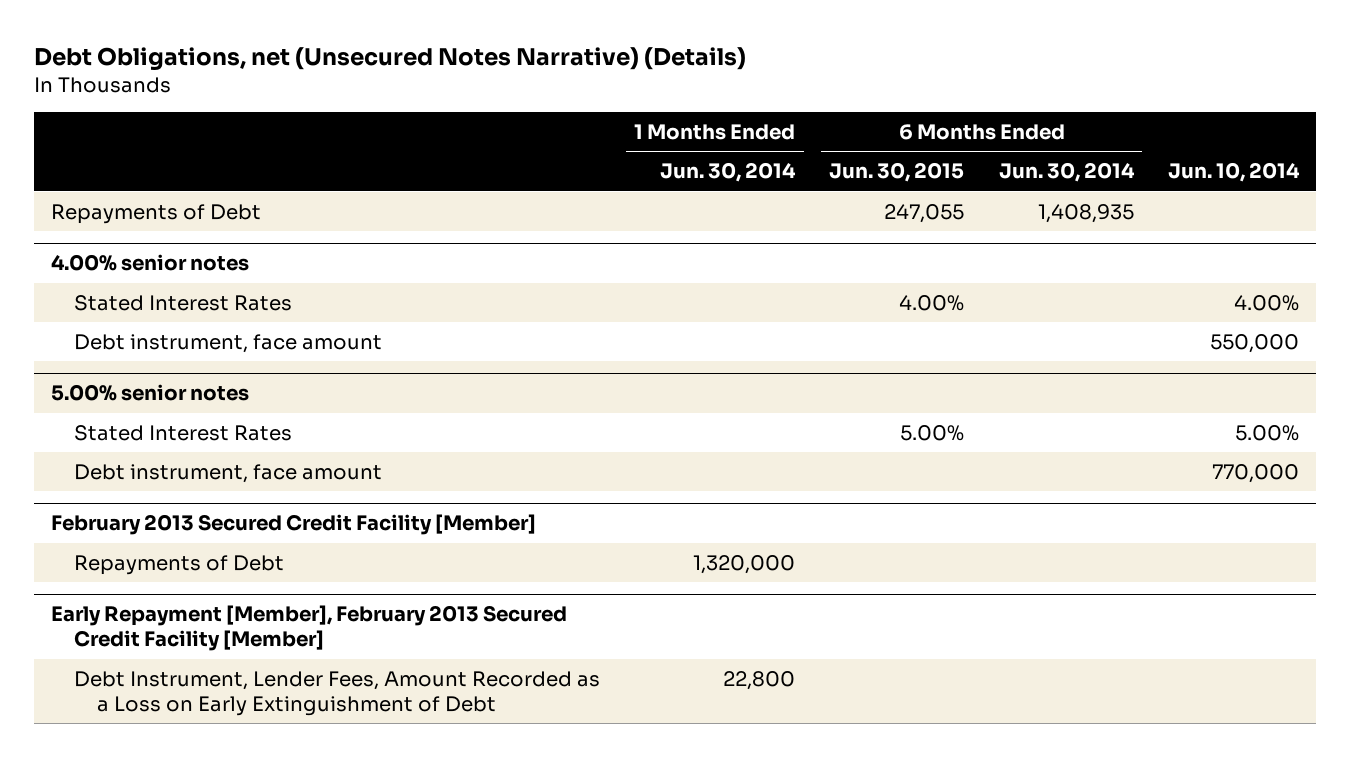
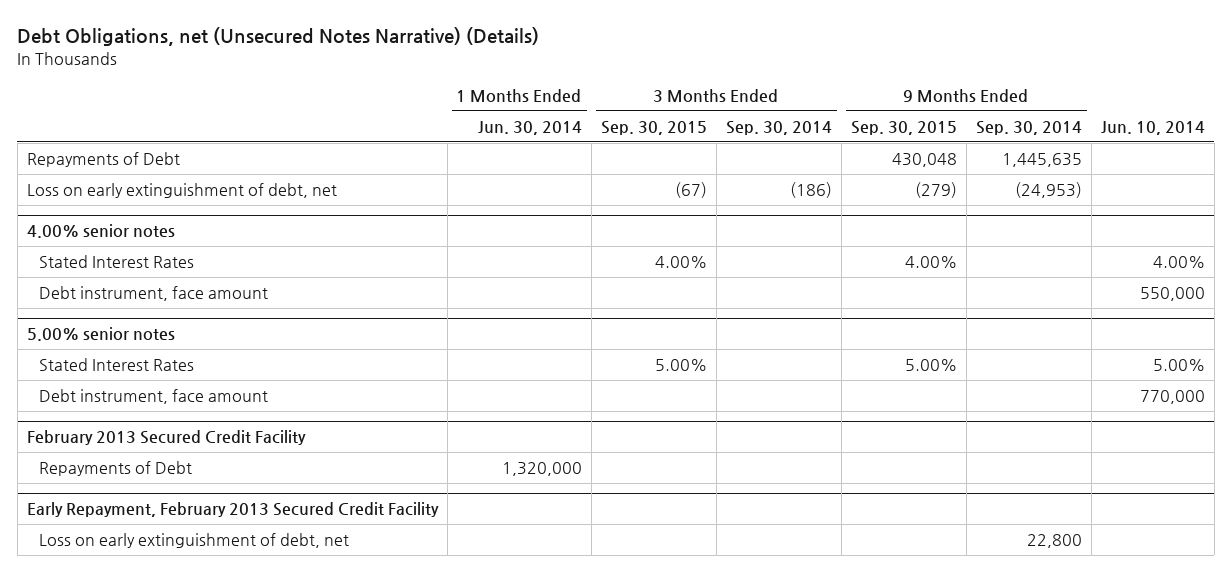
- | 1 Months Ended Jun. 30, 2014 | 6 Months Ended Jun. 30, 2015 | 6 Months Ended Jun. 30, 2014 | Jun. 10, 2014
+ | 1 Months Ended Jun. 30, 2014 | 3 Months Ended Sep. 30, 2015 | 3 Months Ended Sep. 30, 2014 | 9 Months Ended Sep. 30, 2015 | 9 Months Ended Sep. 30, 2014 | Jun. 10, 2014
+ Loss on early extinguishment of debt, net | | (67) | (186) | (279) | (24,953) |
- February 2013 Secured Credit Facility [Member]
+ February 2013 Secured Credit Facility
- Early Repayment [Member], February 2013 Secured Credit Facility [Member]
- Debt Instrument, Lender Fees, Amount Recorded as a Loss on Early Extinguishment of Debt | 22,800 | | |
+ Early Repayment, February 2013 Secured Credit Facility
+ Loss on early extinguishment of debt, net | | | | | 22,800 |

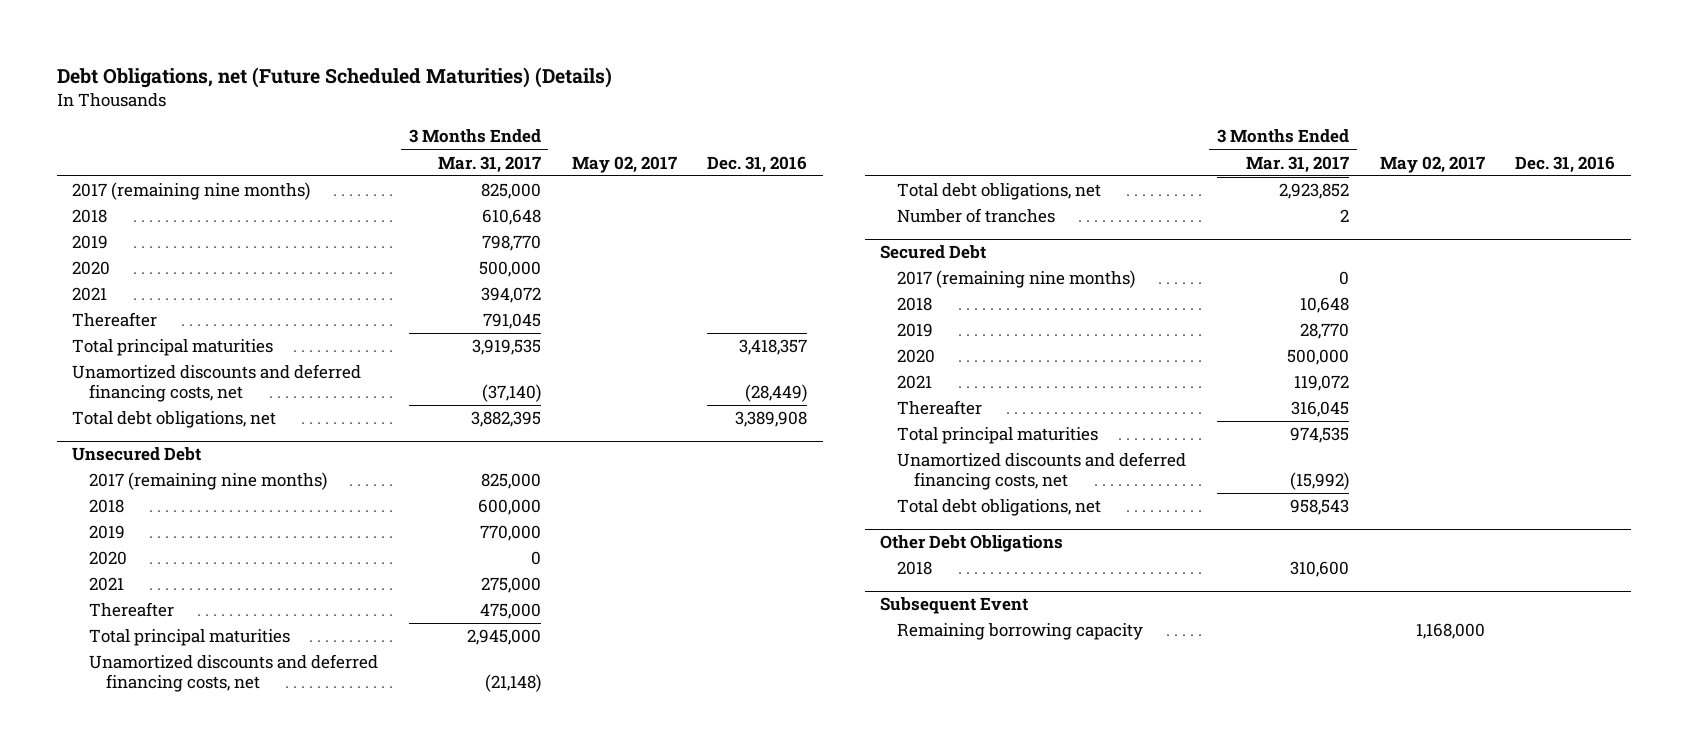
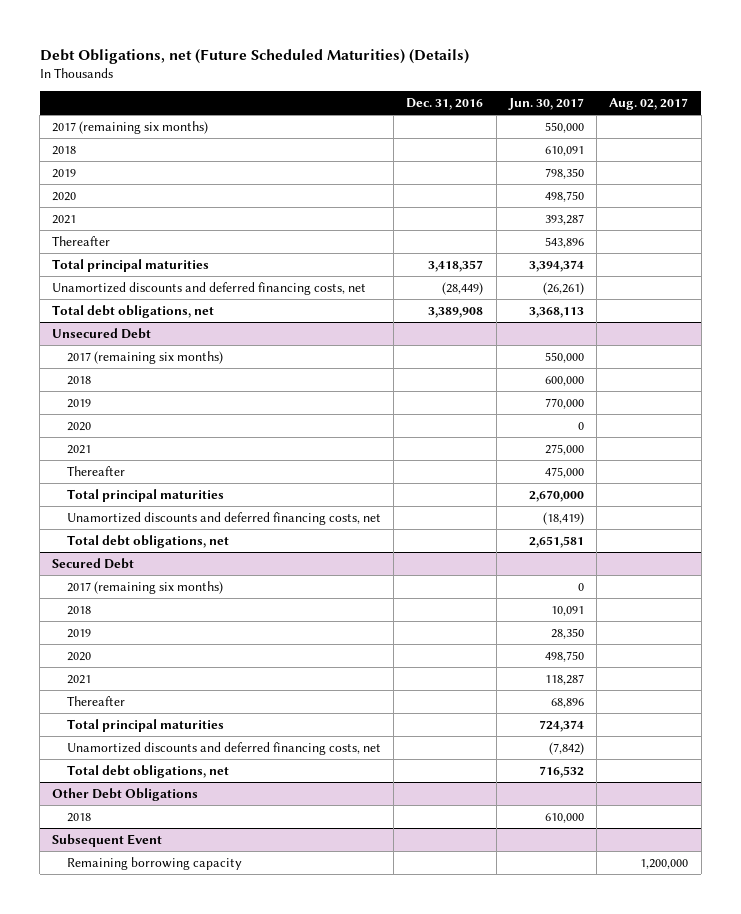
- | 3 Months Ended Mar. 31, 2017 | May 02, 2017 | Dec. 31, 2016
+ | Dec. 31, 2016 | Jun. 30, 2017 | Aug. 02, 2017
- 2017 (remaining nine months) | 825,000 | |
+ 2017 (remaining six months) | | 550,000 |
@ Unsecured Debt
- 2017 (remaining nine months) | 825,000 | |
+ 2017 (remaining six months) | | 550,000 |
- Number of tranches | 2 | |
@ Secured Debt
- 2017 (remaining nine months) | 0 | |
+ 2017 (remaining six months) | | 0 |

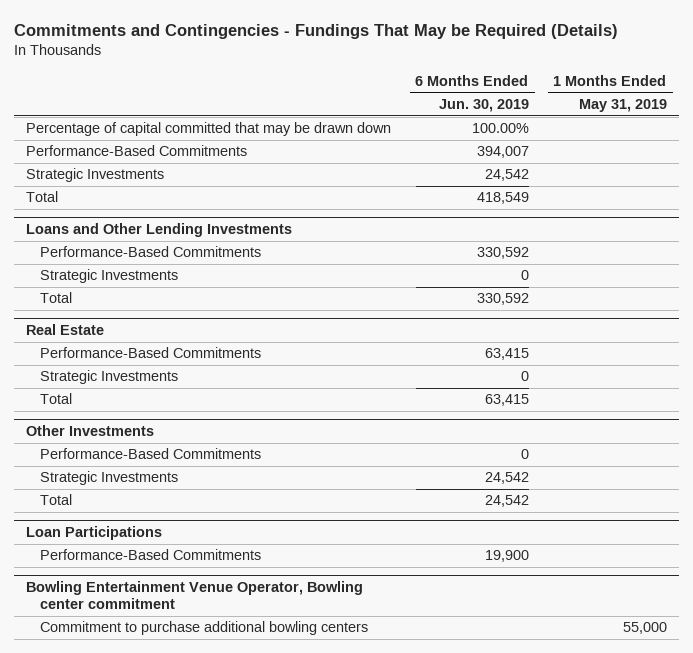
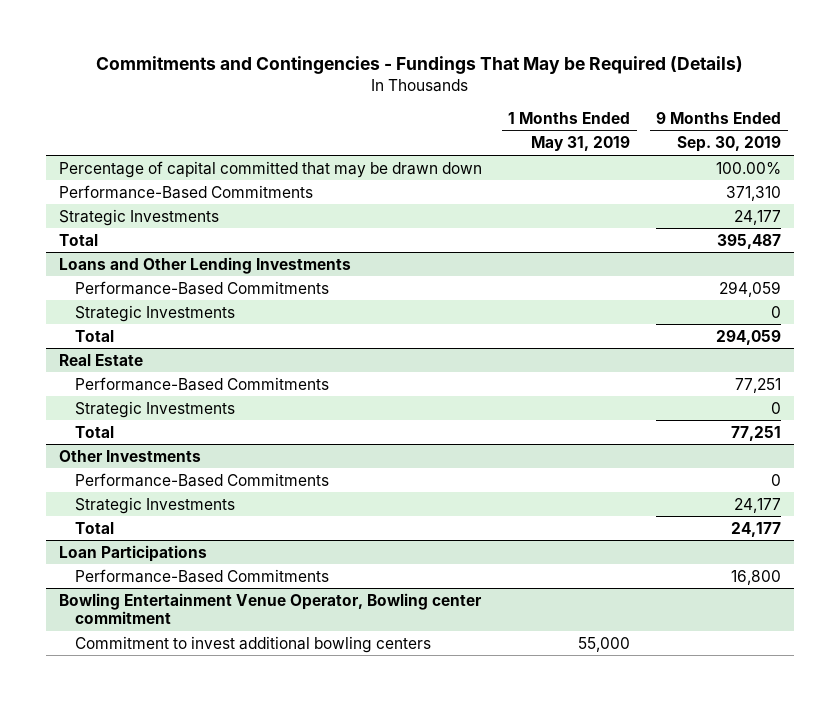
- | 6 Months Ended Jun. 30, 2019 | 1 Months Ended May 31, 2019
+ | 1 Months Ended May 31, 2019 | 9 Months Ended Sep. 30, 2019
@ Bowling Entertainment Venue Operator, Bowling center commitment
- Commitment to purchase additional bowling centers | | 55,000
+ Commitment to invest additional bowling centers | 55,000 |

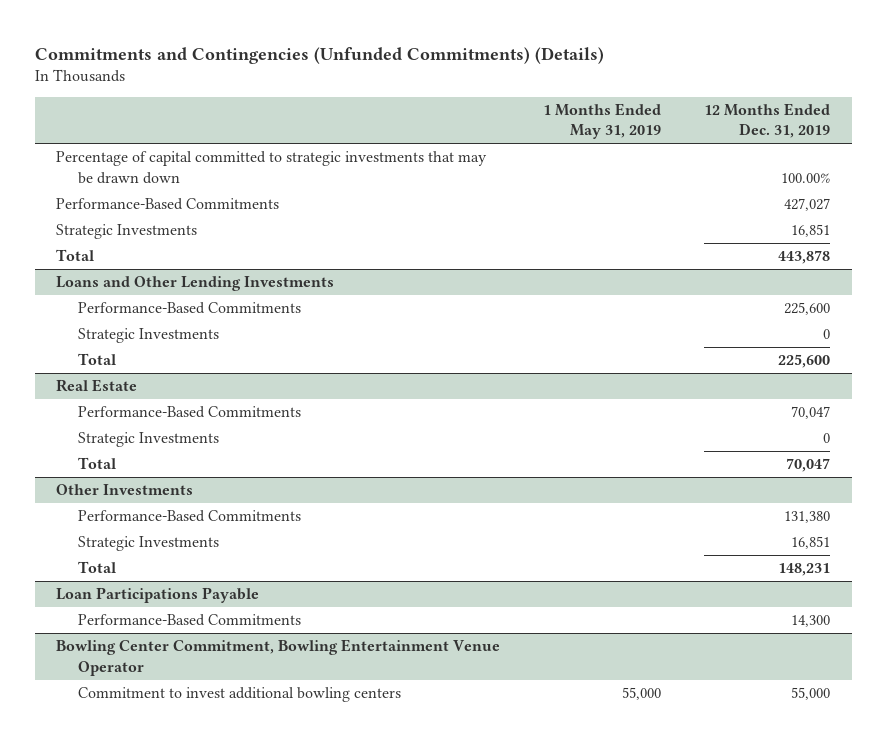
- Commitments and Contingencies - Fundings That May be Required (Details)
+ Commitments and Contingencies (Unfunded Commitments) (Details)
- | 1 Months Ended May 31, 2019 | 9 Months Ended Sep. 30, 2019
+ | 1 Months Ended May 31, 2019 | 12 Months Ended Dec. 31, 2019
- Percentage of capital committed that may be drawn down | | 100.00%
+ Percentage of capital committed to strategic investments that may be drawn down | | 100.00%
- Loan Participations
+ Loan Participations Payable
- Bowling Entertainment Venue Operator, Bowling center commitment
+ Bowling Center Commitment, Bowling Entertainment Venue Operator

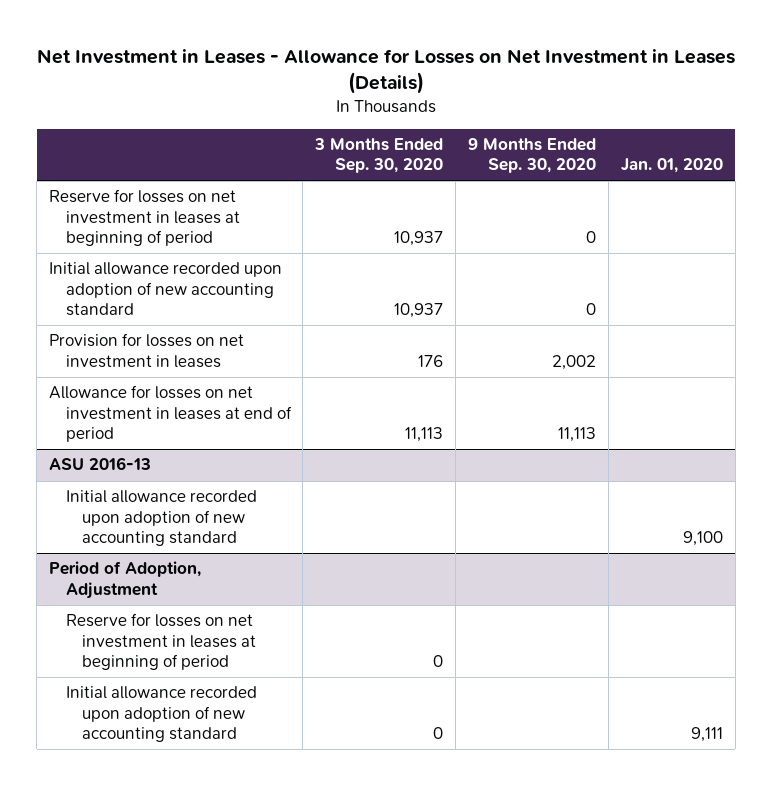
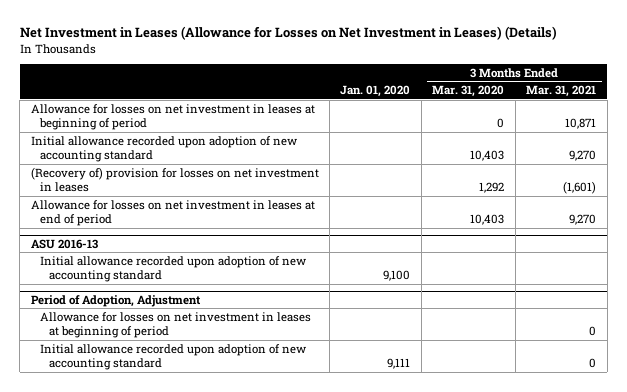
- Net Investment in Leases - Allowance for Losses on Net Investment in Leases (Details)
+ Net Investment in Leases (Allowance for Losses on Net Investment in Leases) (Details)
- | 3 Months Ended Sep. 30, 2020 | 9 Months Ended Sep. 30, 2020 | Jan. 01, 2020
+ | Jan. 01, 2020 | 3 Months Ended Mar. 31, 2020 | 3 Months Ended Mar. 31, 2021
- Reserve for losses on net investment in leases at beginning of period | 10,937 | 0 |
+ Allowance for losses on net investment in leases at beginning of period | | 0 | 10,871
- Provision for losses on net investment in leases | 176 | 2,002 |
+ (Recovery of) provision for losses on net investment in leases | | 1,292 | (1,601)
@ Period of Adoption, Adjustment
- Reserve for losses on net investment in leases at beginning of period | 0 | |
+ Allowance for losses on net investment in leases at beginning of period | | | 0

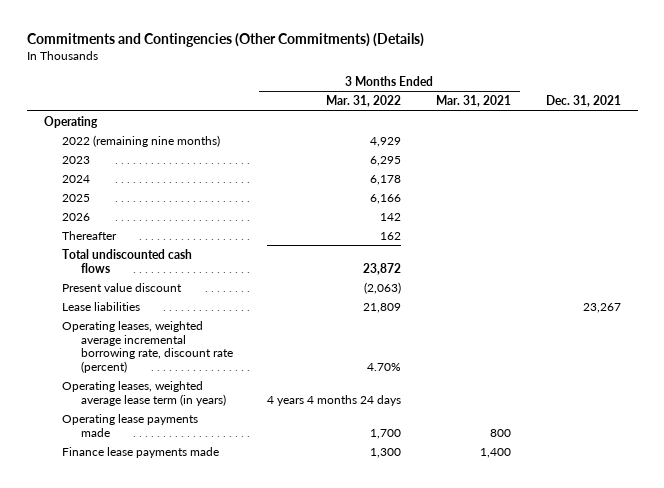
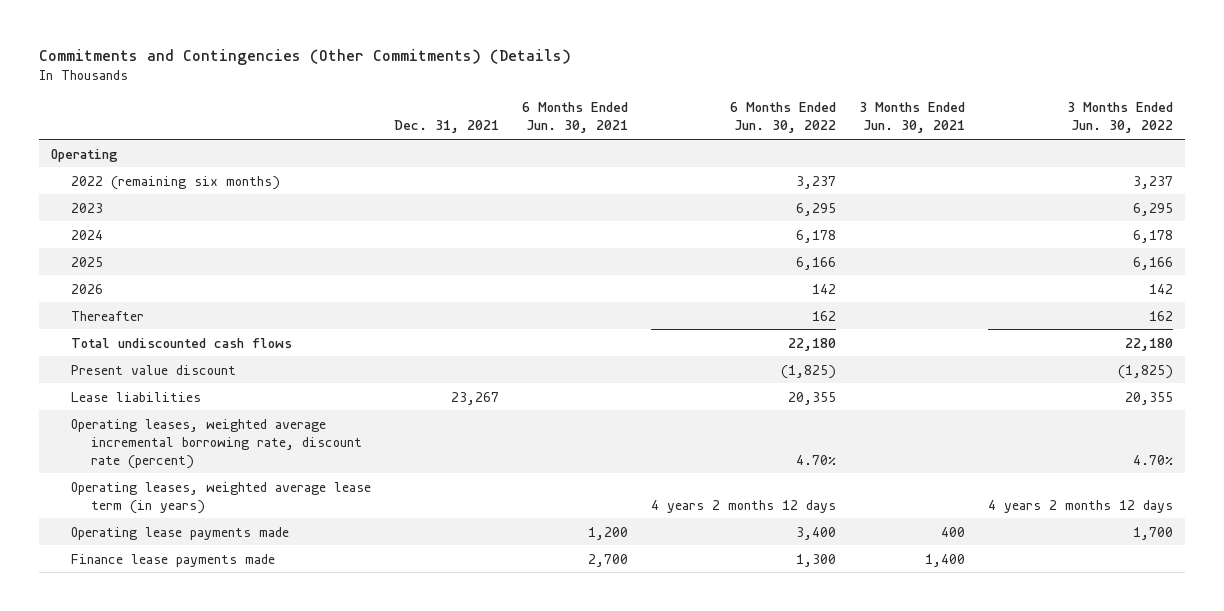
- | 3 Months Ended Mar. 31, 2022 | 3 Months Ended Mar. 31, 2021 | Dec. 31, 2021
+ | Dec. 31, 2021 | 6 Months Ended Jun. 30, 2021 | 6 Months Ended Jun. 30, 2022 | 3 Months Ended Jun. 30, 2021 | 3 Months Ended Jun. 30, 2022
- 2022 (remaining nine months) | 4,929 | |
+ 2022 (remaining six months) | | | 3,237 | | 3,237

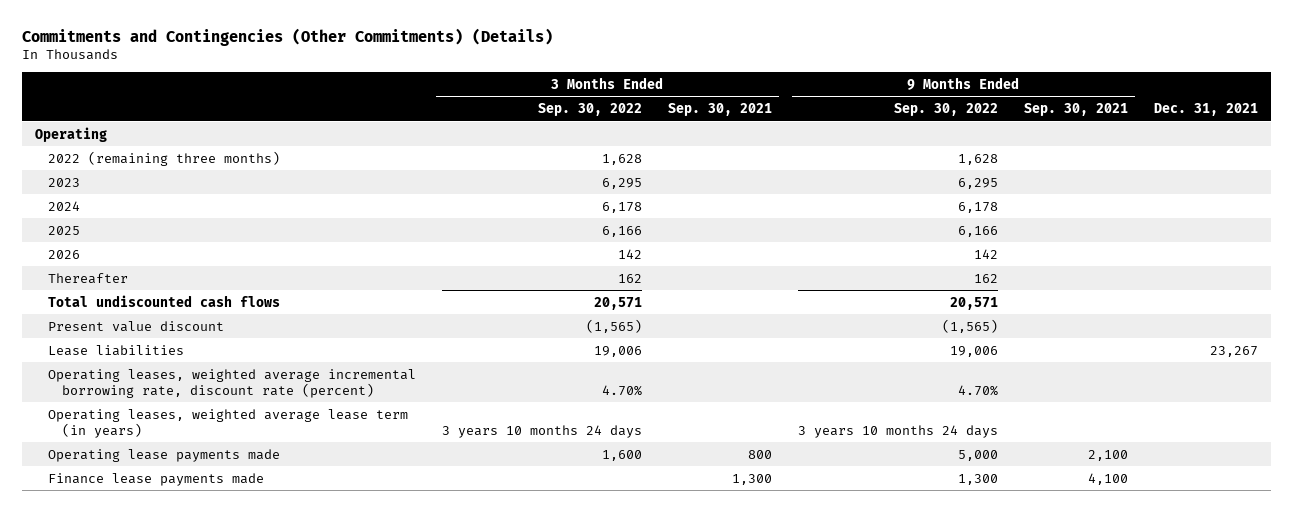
- | Dec. 31, 2021 | 6 Months Ended Jun. 30, 2021 | 6 Months Ended Jun. 30, 2022 | 3 Months Ended Jun. 30, 2021 | 3 Months Ended Jun. 30, 2022
+ | 3 Months Ended Sep. 30, 2022 | 3 Months Ended Sep. 30, 2021 | 9 Months Ended Sep. 30, 2022 | 9 Months Ended Sep. 30, 2021 | Dec. 31, 2021
- 2022 (remaining six months) | | | 3,237 | | 3,237
+ 2022 (remaining three months) | 1,628 | | 1,628 | |

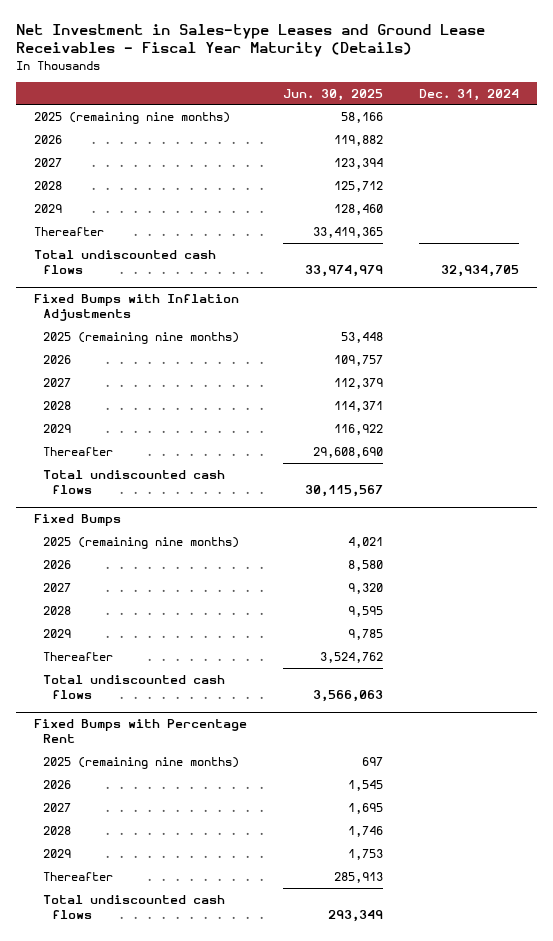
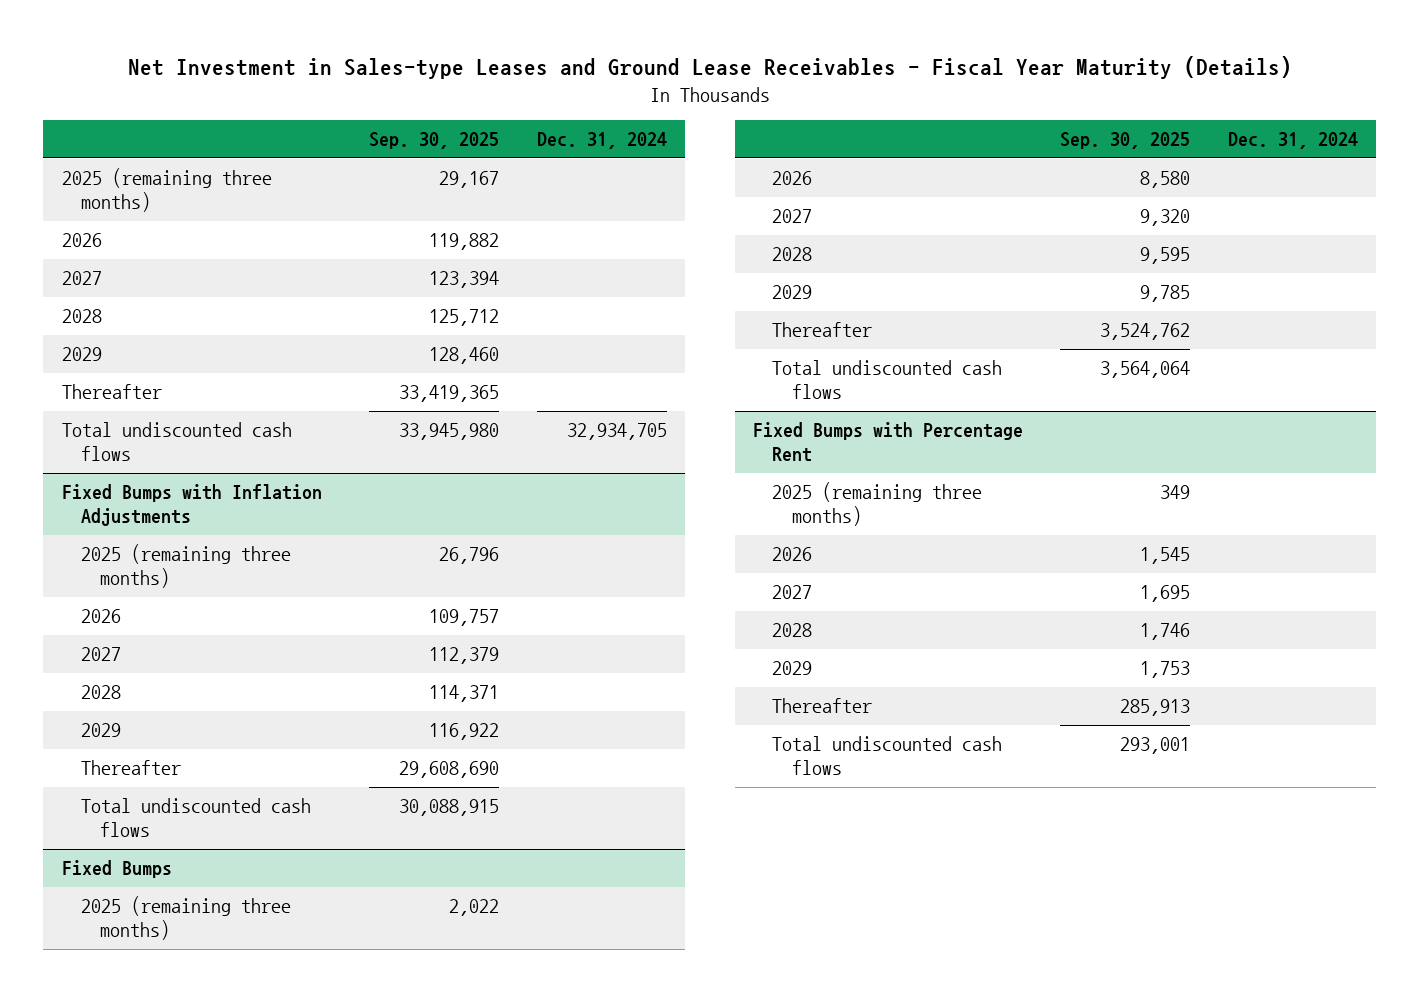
- | Jun. 30, 2025 | Dec. 31, 2024
+ | Sep. 30, 2025 | Dec. 31, 2024
- 2025 (remaining nine months) | 58,166 |
+ 2025 (remaining three months) | 29,167 |
@ Fixed Bumps with Inflation Adjustments
- 2025 (remaining nine months) | 53,448 |
+ 2025 (remaining three months) | 26,796 |
@ Fixed Bumps
- 2025 (remaining nine months) | 4,021 |
+ 2025 (remaining three months) | 2,022 |
@ Fixed Bumps with Percentage Rent
- 2025 (remaining nine months) | 697 |
+ 2025 (remaining three months) | 349 |

